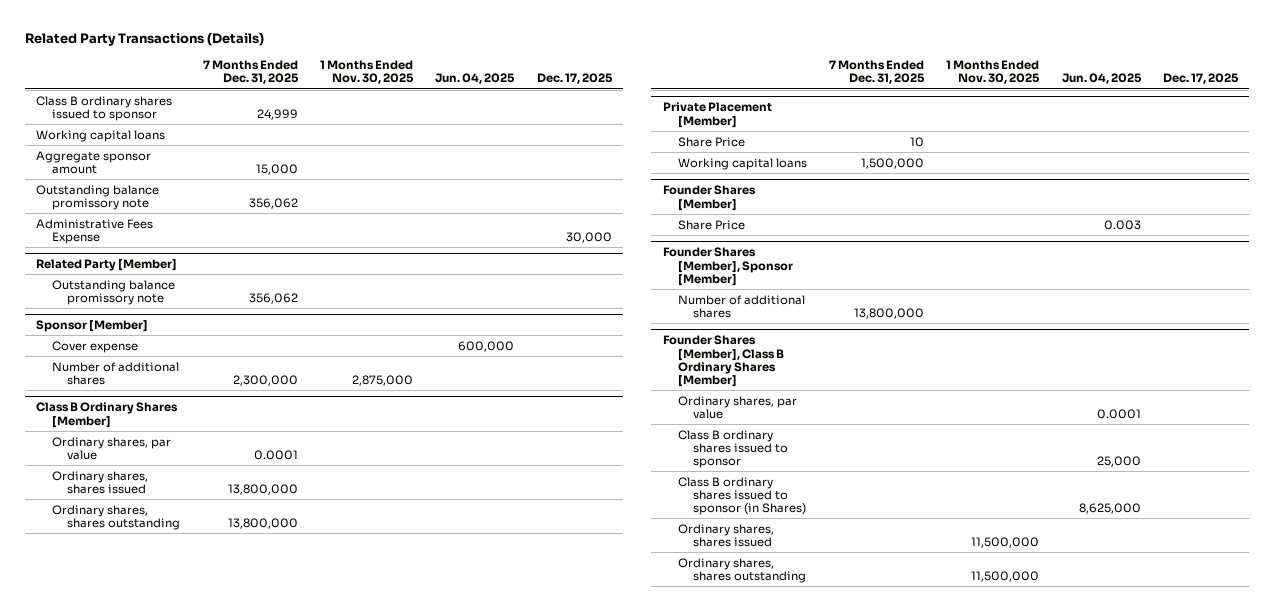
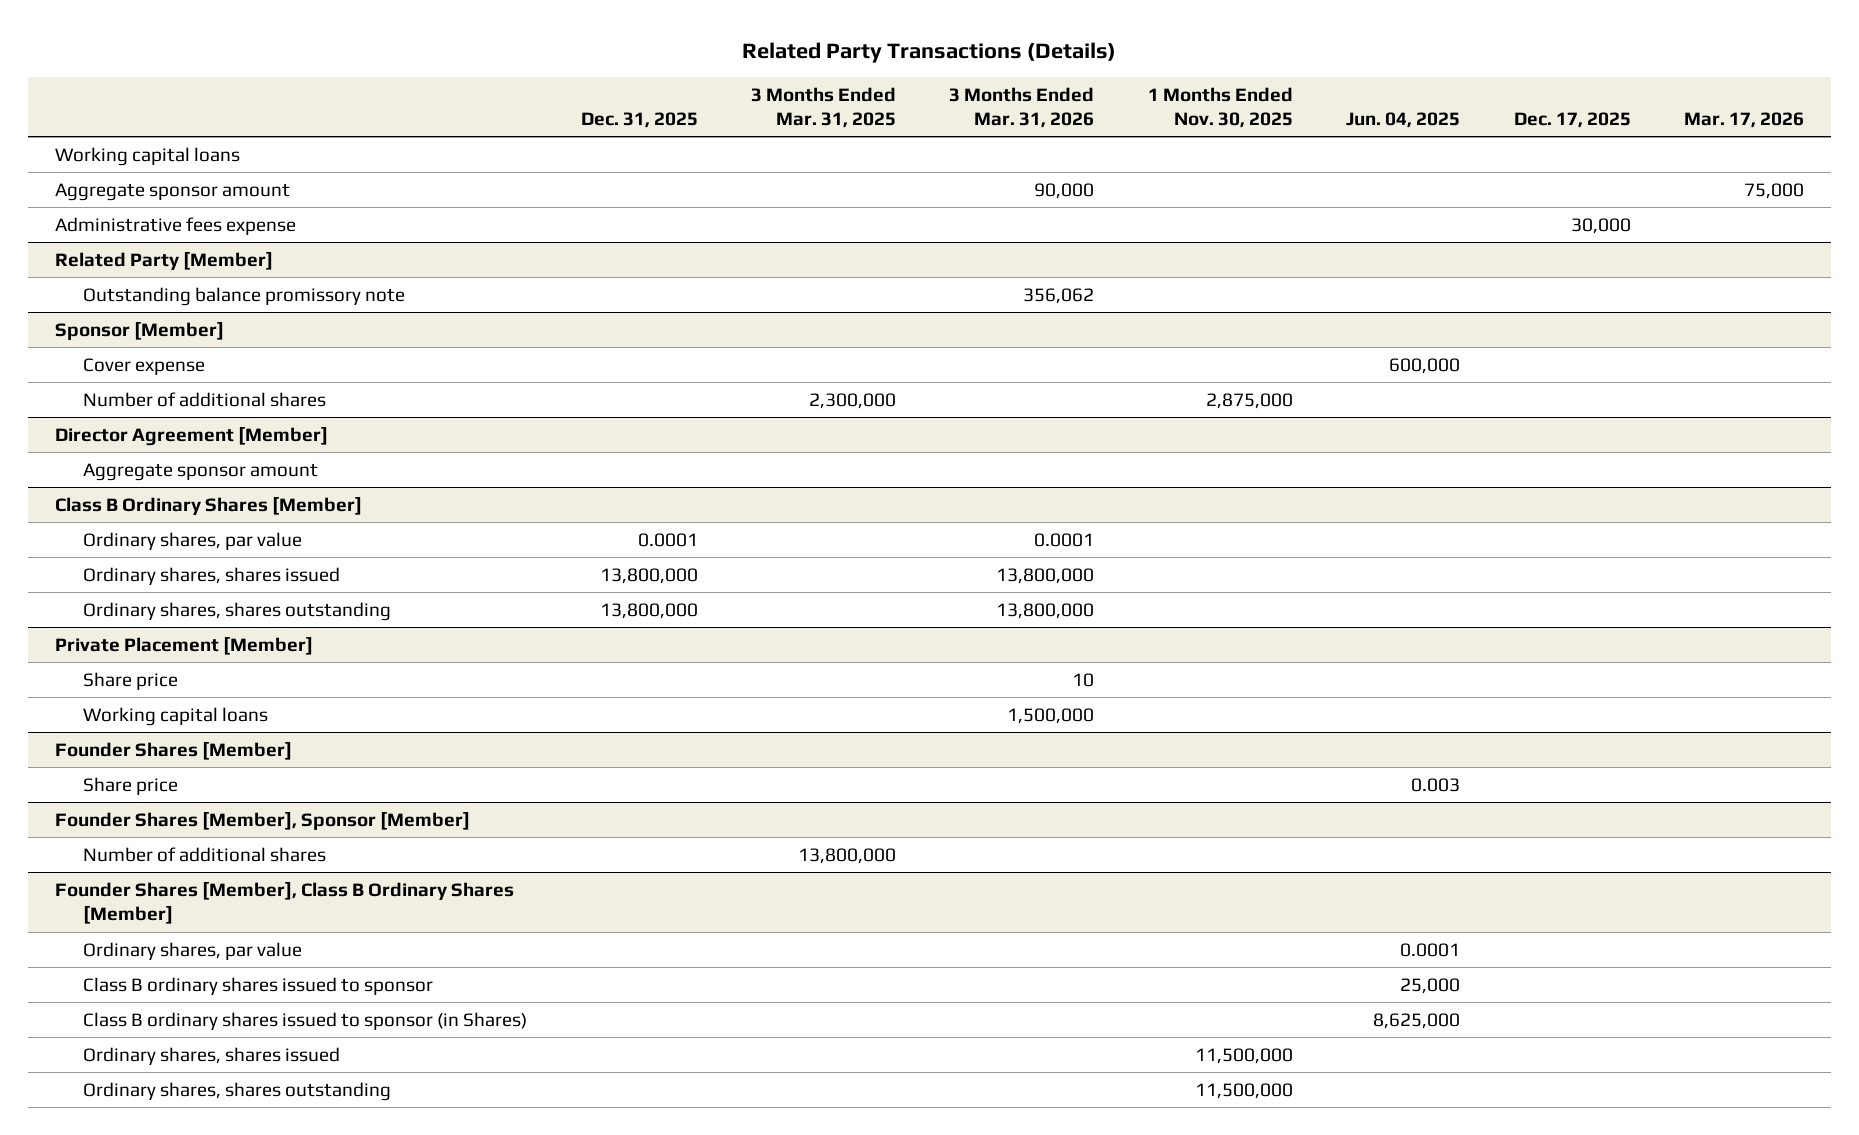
- | 7 Months Ended Dec. 31, 2025 | 1 Months Ended Nov. 30, 2025 | Jun. 04, 2025 | Dec. 17, 2025
+ | Dec. 31, 2025 | 3 Months Ended Mar. 31, 2025 | 3 Months Ended Mar. 31, 2026 | 1 Months Ended Nov. 30, 2025 | Jun. 04, 2025 | Dec. 17, 2025 | Mar. 17, 2026
- Class B ordinary shares issued to sponsor | 24,999 | | |
- Outstanding balance promissory note | 356,062 | | |
- Administrative Fees Expense | | | | 30,000
+ Administrative fees expense | | | | | | 30,000 |
+ Director Agreement [Member]
+ Aggregate sponsor amount
@ Private Placement [Member]
- Share Price | 10 | | |
+ Share price | | | 10 | | | |
@ Founder Shares [Member]
- Share Price | | | 0.003 |
+ Share price | | | | | 0.003 | |

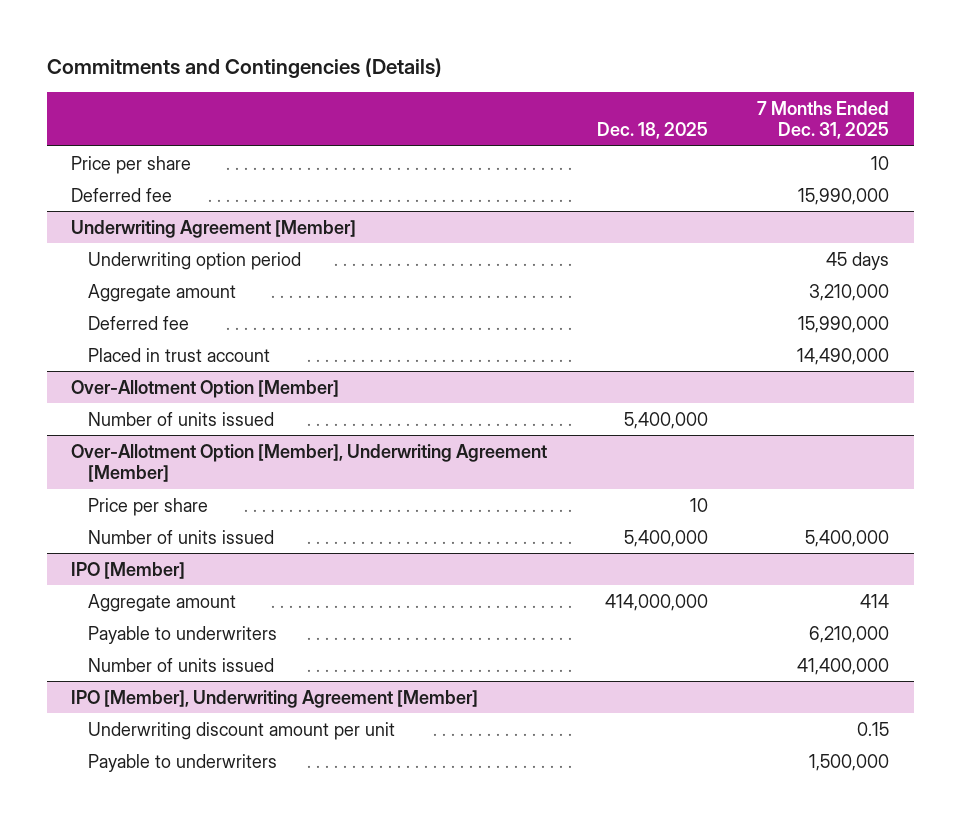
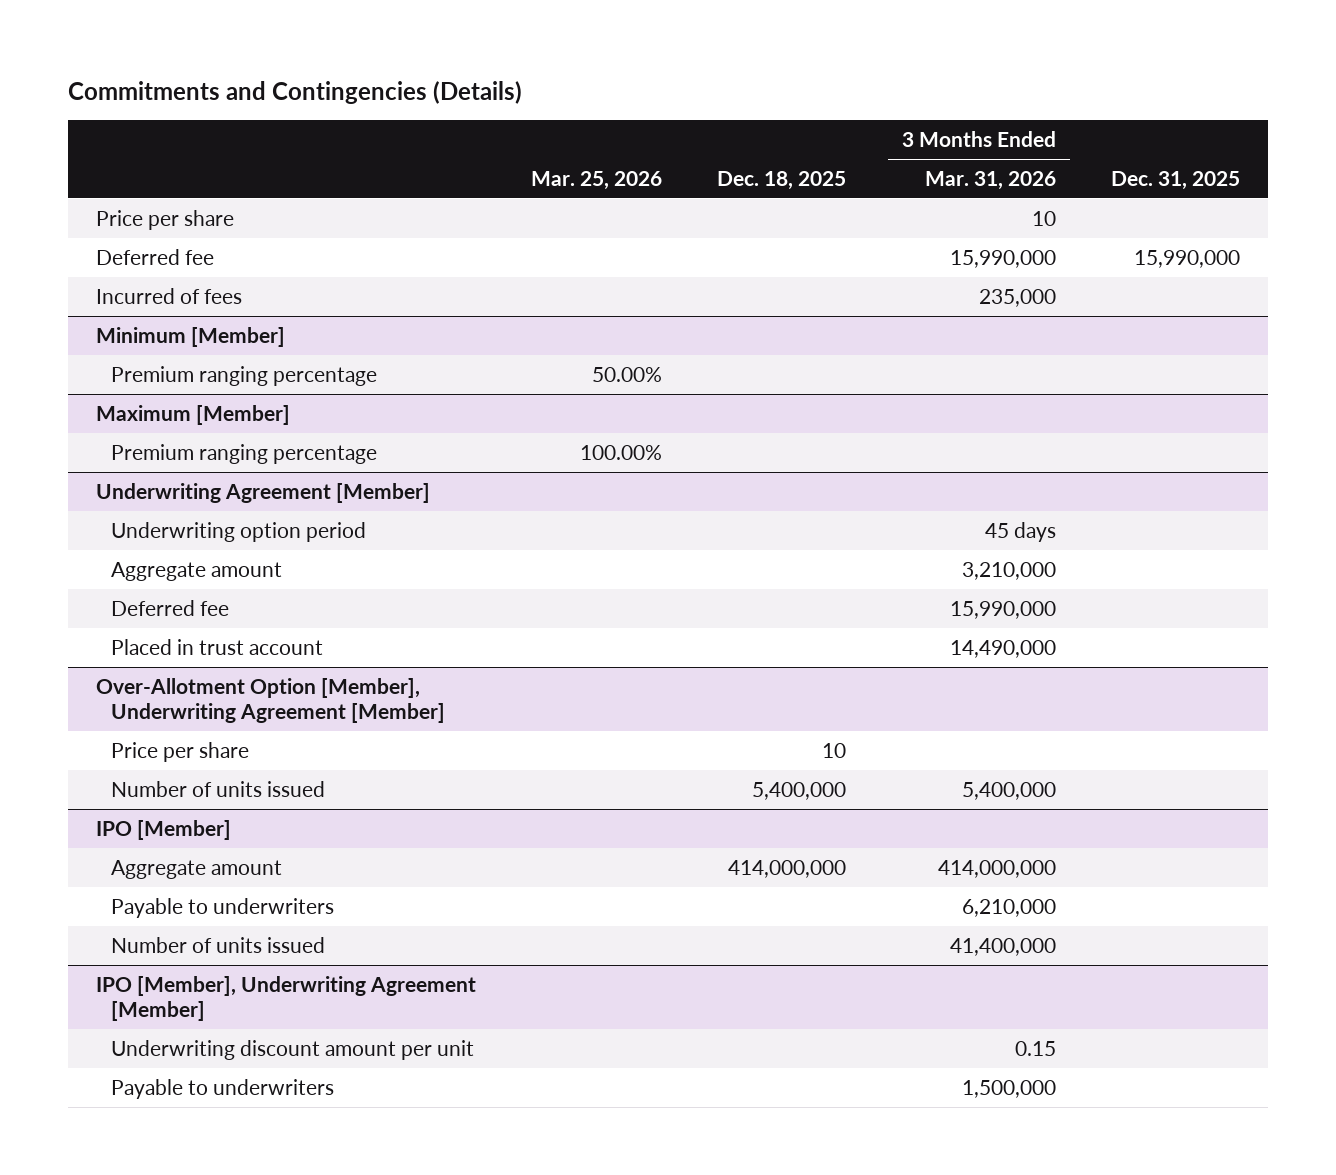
- | Dec. 18, 2025 | 7 Months Ended Dec. 31, 2025
+ | Mar. 25, 2026 | Dec. 18, 2025 | 3 Months Ended Mar. 31, 2026 | Dec. 31, 2025
+ Incurred of fees | | | 235,000 |
+ Minimum [Member]
+ Premium ranging percentage | 50.00% | | |
+ Maximum [Member]
+ Premium ranging percentage | 100.00% | | |
- Over-Allotment Option [Member]
- Number of units issued | 5,400,000 |

